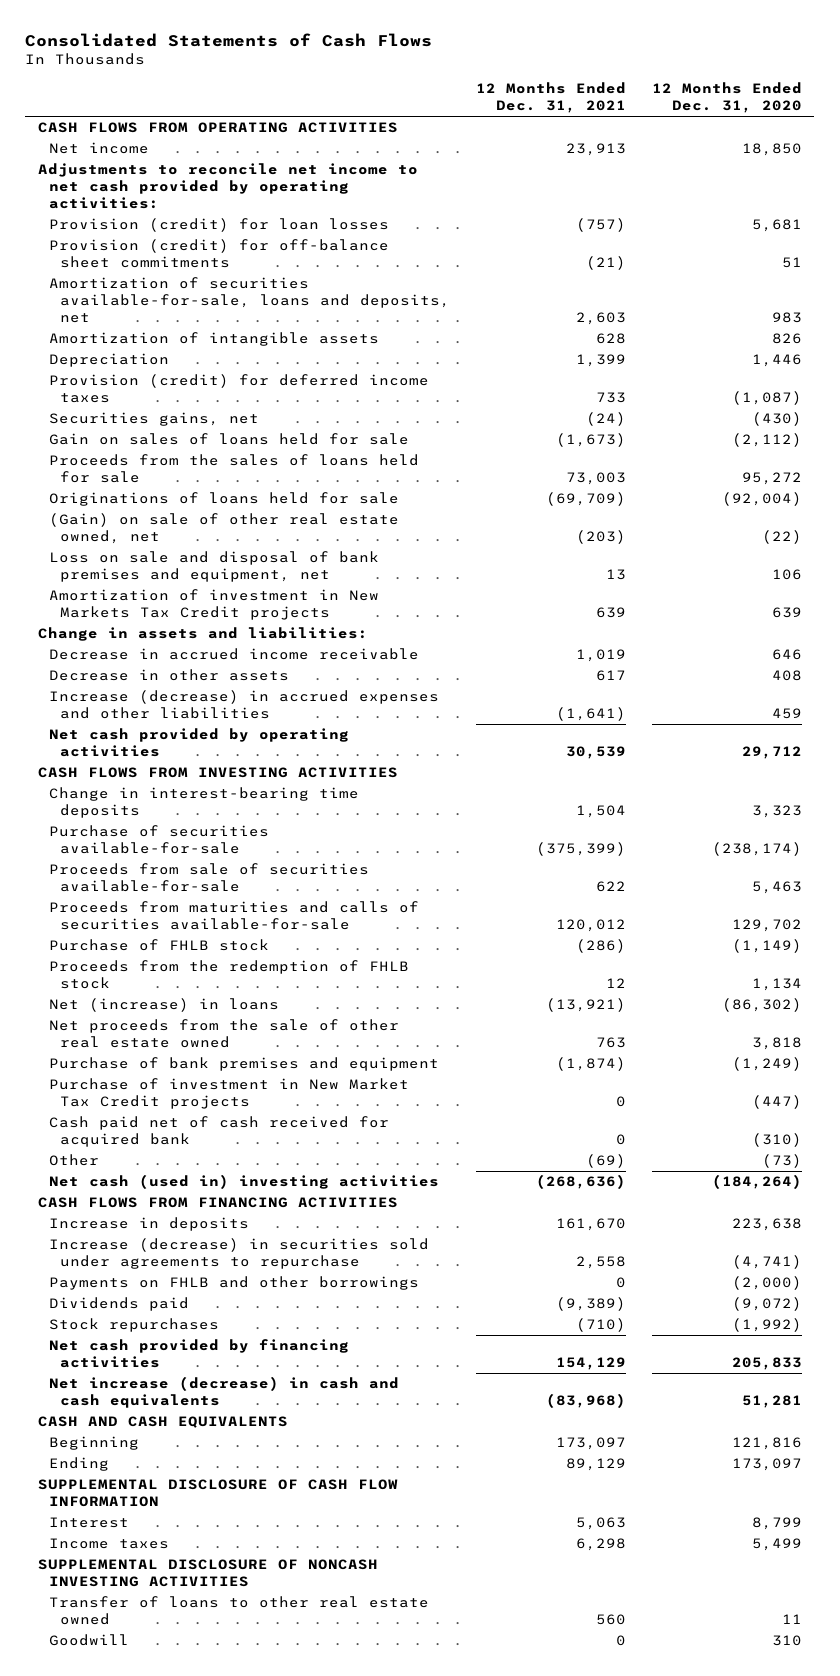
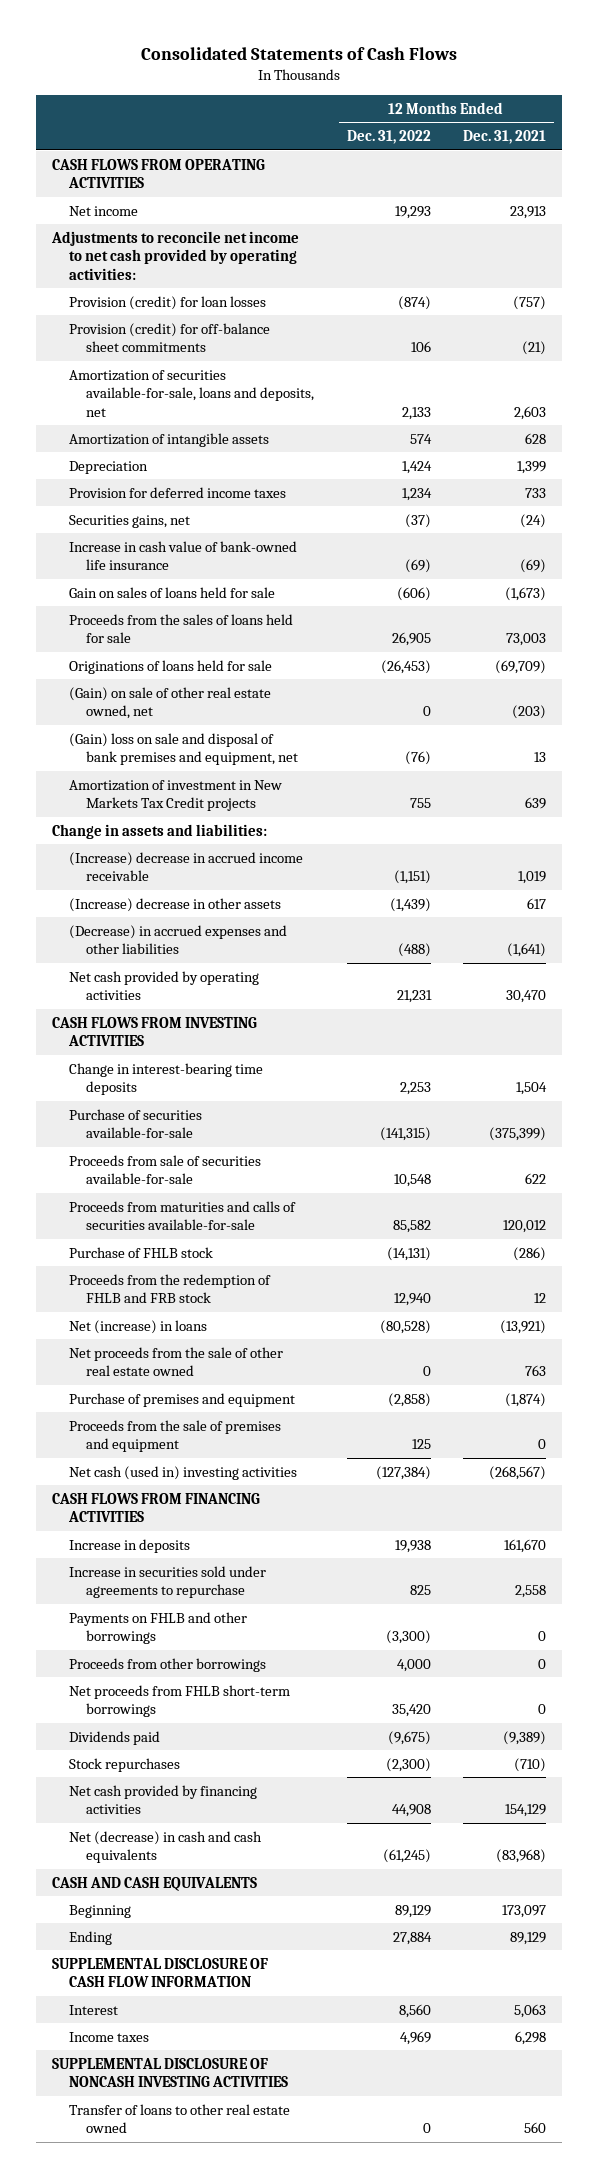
- | 12 Months Ended Dec. 31, 2021 | 12 Months Ended Dec. 31, 2020
+ | 12 Months Ended Dec. 31, 2022 | 12 Months Ended Dec. 31, 2021
- Provision (credit) for deferred income taxes | 733 | (1,087)
+ Provision for deferred income taxes | 1,234 | 733
+ Increase in cash value of bank-owned life insurance | (69) | (69)
- Loss on sale and disposal of bank premises and equipment, net | 13 | 106
+ (Gain) loss on sale and disposal of bank premises and equipment, net | (76) | 13
- Decrease in accrued income receivable | 1,019 | 646
- Decrease in other assets | 617 | 408
- Increase (decrease) in accrued expenses and other liabilities | (1,641) | 459
- Net cash provided by operating activities | 30,539 | 29,712
+ (Increase) decrease in accrued income receivable | (1,151) | 1,019
+ (Increase) decrease in other assets | (1,439) | 617
+ (Decrease) in accrued expenses and other liabilities | (488) | (1,641)
+ Net cash provided by operating activities | 21,231 | 30,470
- Proceeds from the redemption of FHLB stock | 12 | 1,134
+ Proceeds from the redemption of FHLB and FRB stock | 12,940 | 12
- Purchase of bank premises and equipment | (1,874) | (1,249)
- Purchase of investment in New Market Tax Credit projects | 0 | (447)
- Cash paid net of cash received for acquired bank | 0 | (310)
- Other | (69) | (73)
- Net cash (used in) investing activities | (268,636) | (184,264)
+ Purchase of premises and equipment | (2,858) | (1,874)
+ Proceeds from the sale of premises and equipment | 125 | 0
+ Net cash (used in) investing activities | (127,384) | (268,567)
- Increase (decrease) in securities sold under agreements to repurchase | 2,558 | (4,741)
+ Increase in securities sold under agreements to repurchase | 825 | 2,558
+ Proceeds from other borrowings | 4,000 | 0
+ Net proceeds from FHLB short-term borrowings | 35,420 | 0
- Net increase (decrease) in cash and cash equivalents | (83,968) | 51,281
+ Net (decrease) in cash and cash equivalents | (61,245) | (83,968)
- Goodwill | 0 | 310

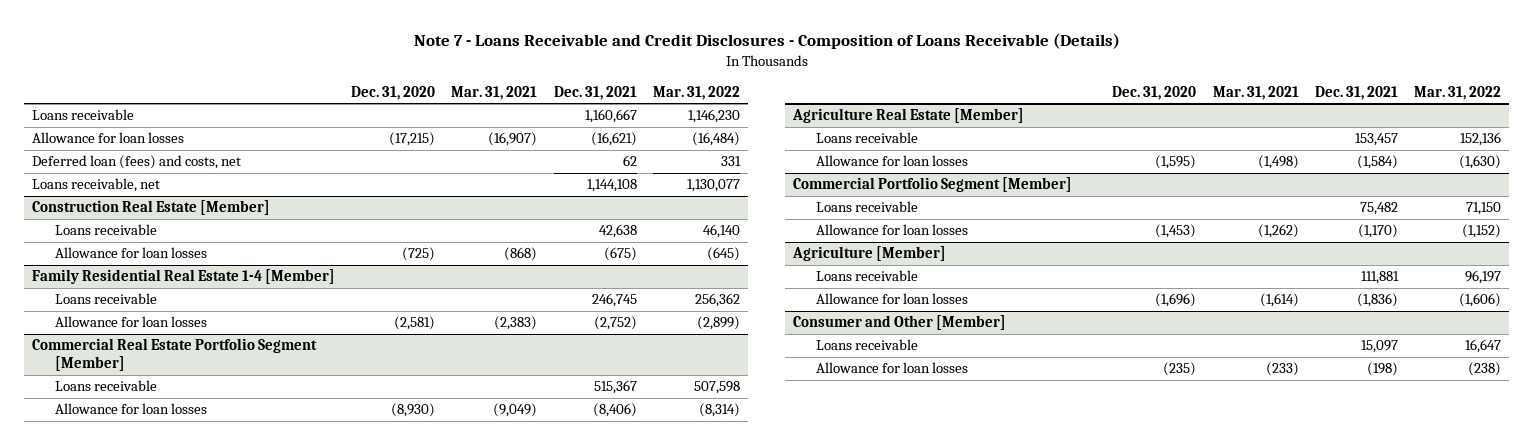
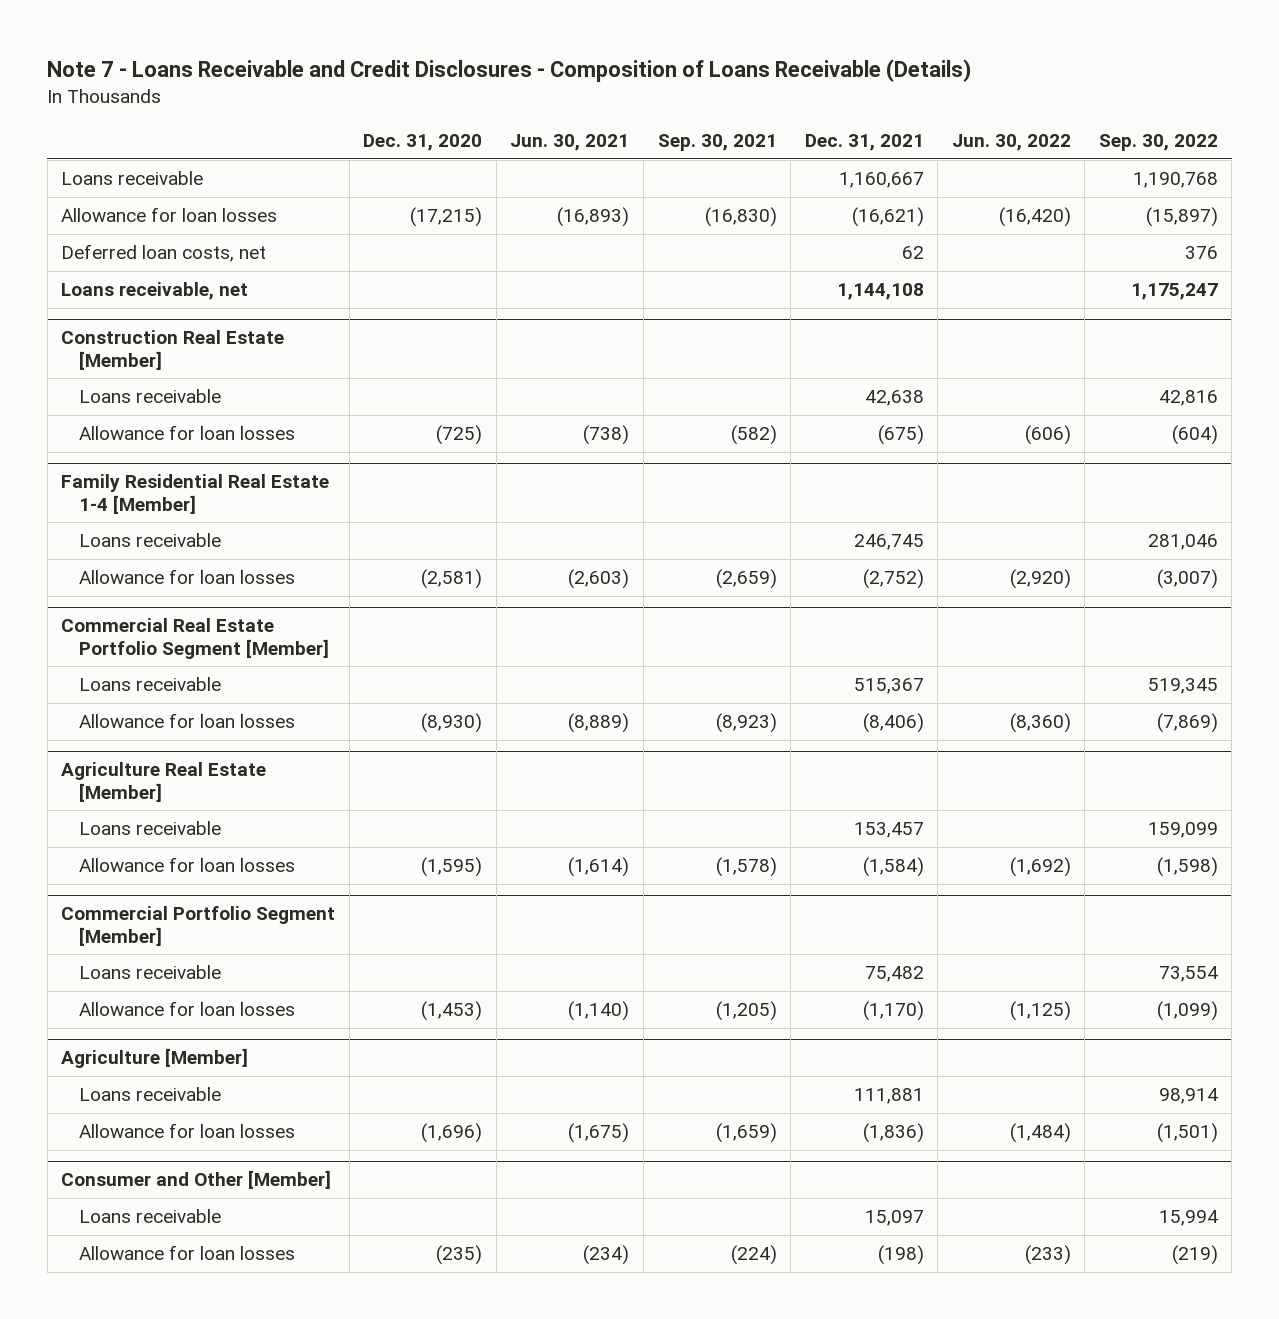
- | Dec. 31, 2020 | Mar. 31, 2021 | Dec. 31, 2021 | Mar. 31, 2022
+ | Dec. 31, 2020 | Jun. 30, 2021 | Sep. 30, 2021 | Dec. 31, 2021 | Jun. 30, 2022 | Sep. 30, 2022
- Deferred loan (fees) and costs, net | | | 62 | 331
+ Deferred loan costs, net | | | | 62 | | 376

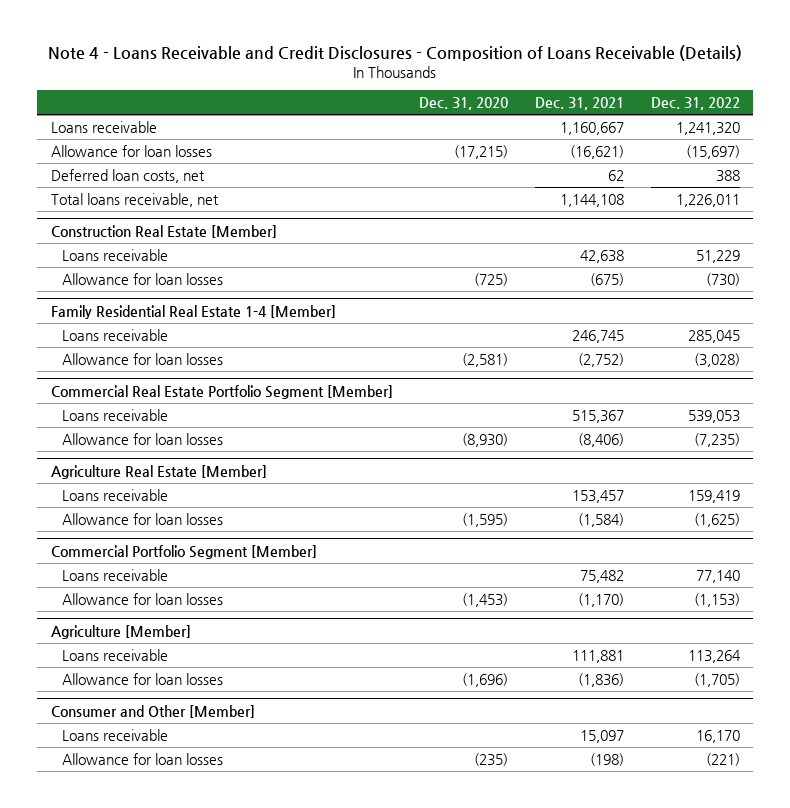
- Note 7 - Loans Receivable and Credit Disclosures - Composition of Loans Receivable (Details)
+ Note 4 - Loans Receivable and Credit Disclosures - Composition of Loans Receivable (Details)
- | Dec. 31, 2020 | Jun. 30, 2021 | Sep. 30, 2021 | Dec. 31, 2021 | Jun. 30, 2022 | Sep. 30, 2022
+ | Dec. 31, 2020 | Dec. 31, 2021 | Dec. 31, 2022
- Loans receivable, net | | | | 1,144,108 | | 1,175,247
+ Total loans receivable, net | | 1,144,108 | 1,226,011

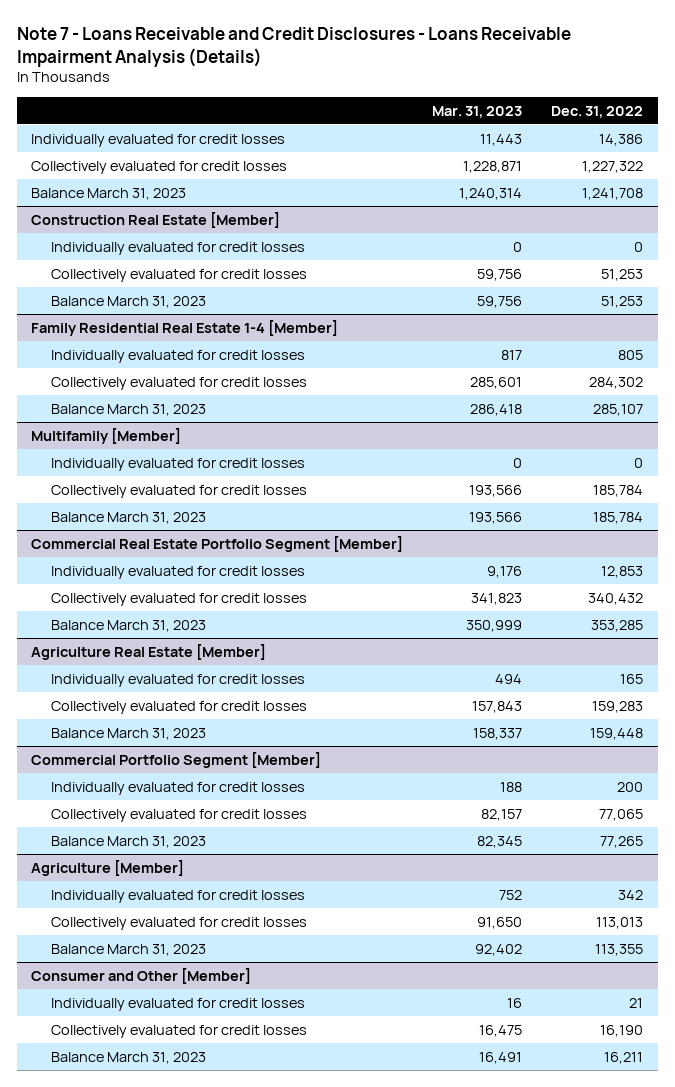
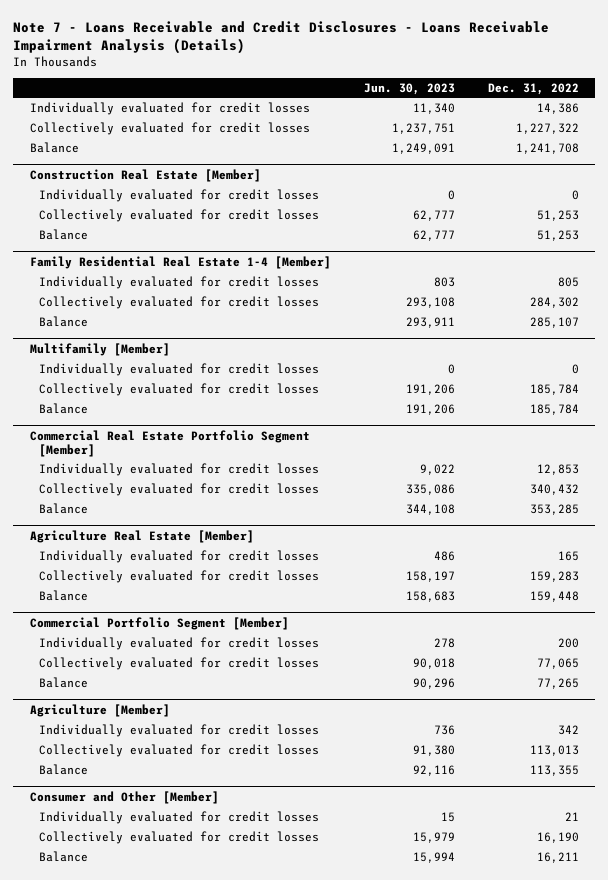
- | Mar. 31, 2023 | Dec. 31, 2022
+ | Jun. 30, 2023 | Dec. 31, 2022
- Balance March 31, 2023 | 1,240,314 | 1,241,708
+ Balance | 1,249,091 | 1,241,708
@ Construction Real Estate [Member]
- Balance March 31, 2023 | 59,756 | 51,253
+ Balance | 62,777 | 51,253
@ Family Residential Real Estate 1-4 [Member]
- Balance March 31, 2023 | 286,418 | 285,107
+ Balance | 293,911 | 285,107
@ Multifamily [Member]
- Balance March 31, 2023 | 193,566 | 185,784
+ Balance | 191,206 | 185,784
@ Commercial Real Estate Portfolio Segment [Member]
- Balance March 31, 2023 | 350,999 | 353,285
+ Balance | 344,108 | 353,285
@ Agriculture Real Estate [Member]
- Balance March 31, 2023 | 158,337 | 159,448
+ Balance | 158,683 | 159,448
@ Commercial Portfolio Segment [Member]
- Balance March 31, 2023 | 82,345 | 77,265
+ Balance | 90,296 | 77,265
@ Agriculture [Member]
- Balance March 31, 2023 | 92,402 | 113,355
+ Balance | 92,116 | 113,355
@ Consumer and Other [Member]
- Balance March 31, 2023 | 16,491 | 16,211
+ Balance | 15,994 | 16,211

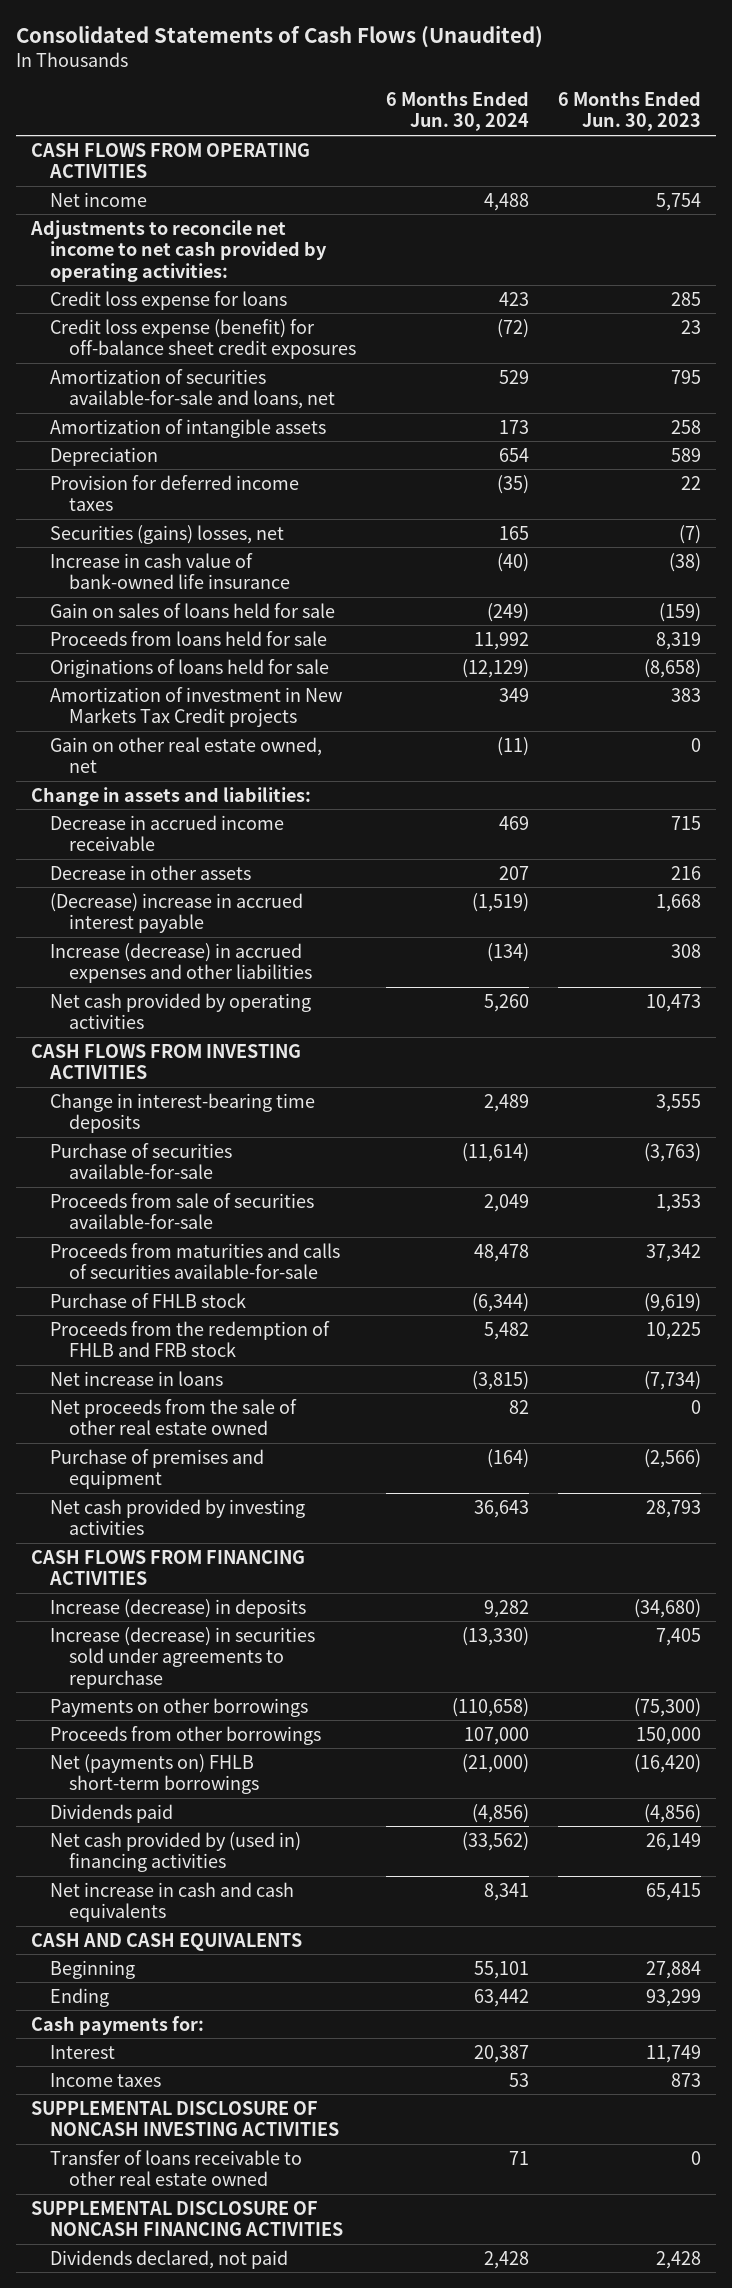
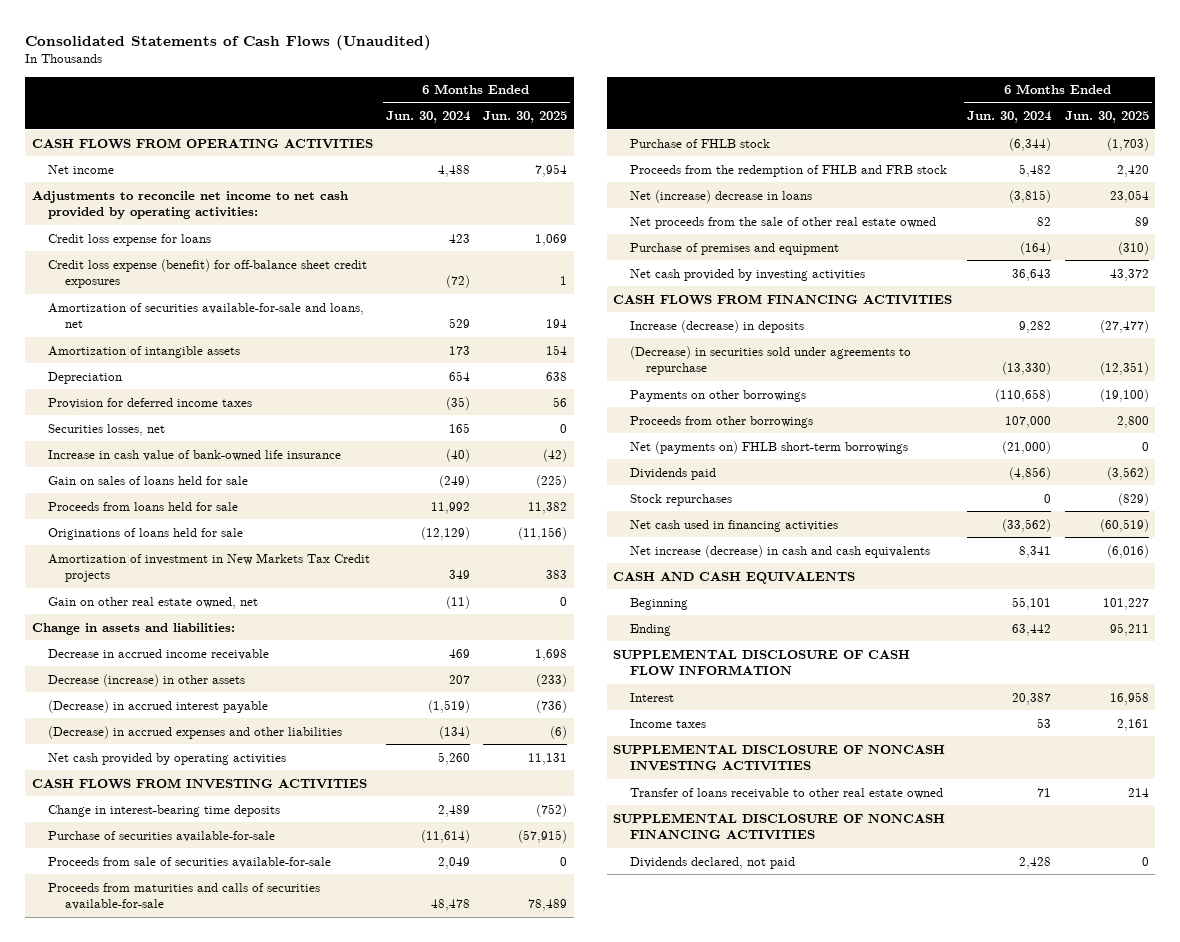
- | 6 Months Ended Jun. 30, 2024 | 6 Months Ended Jun. 30, 2023
+ | 6 Months Ended Jun. 30, 2024 | 6 Months Ended Jun. 30, 2025
- Securities (gains) losses, net | 165 | (7)
+ Securities losses, net | 165 | 0
- Decrease in other assets | 207 | 216
- (Decrease) increase in accrued interest payable | (1,519) | 1,668
- Increase (decrease) in accrued expenses and other liabilities | (134) | 308
+ Decrease (increase) in other assets | 207 | (233)
+ (Decrease) in accrued interest payable | (1,519) | (736)
+ (Decrease) in accrued expenses and other liabilities | (134) | (6)
- Net increase in loans | (3,815) | (7,734)
+ Net (increase) decrease in loans | (3,815) | 23,054
- Increase (decrease) in securities sold under agreements to repurchase | (13,330) | 7,405
+ (Decrease) in securities sold under agreements to repurchase | (13,330) | (12,351)
- Net cash provided by (used in) financing activities | (33,562) | 26,149
- Net increase in cash and cash equivalents | 8,341 | 65,415
+ Stock repurchases | 0 | (829)
+ Net cash used in financing activities | (33,562) | (60,519)
+ Net increase (decrease) in cash and cash equivalents | 8,341 | (6,016)
- Cash payments for:
+ SUPPLEMENTAL DISCLOSURE OF CASH FLOW INFORMATION

